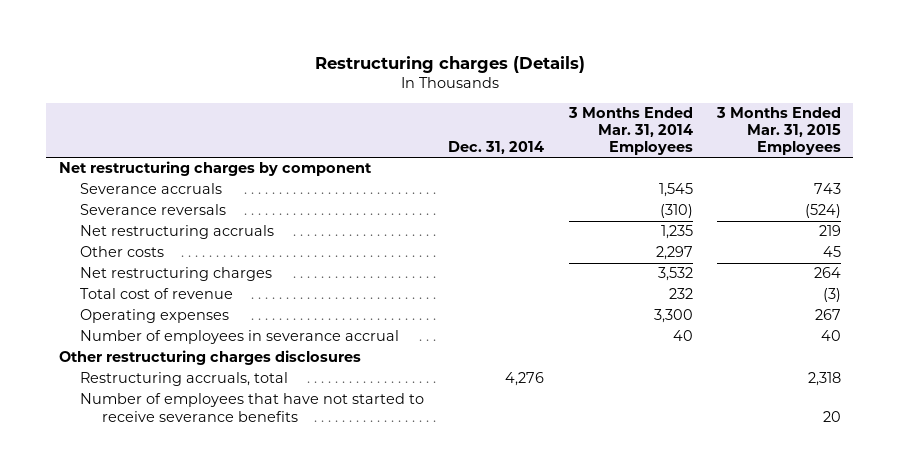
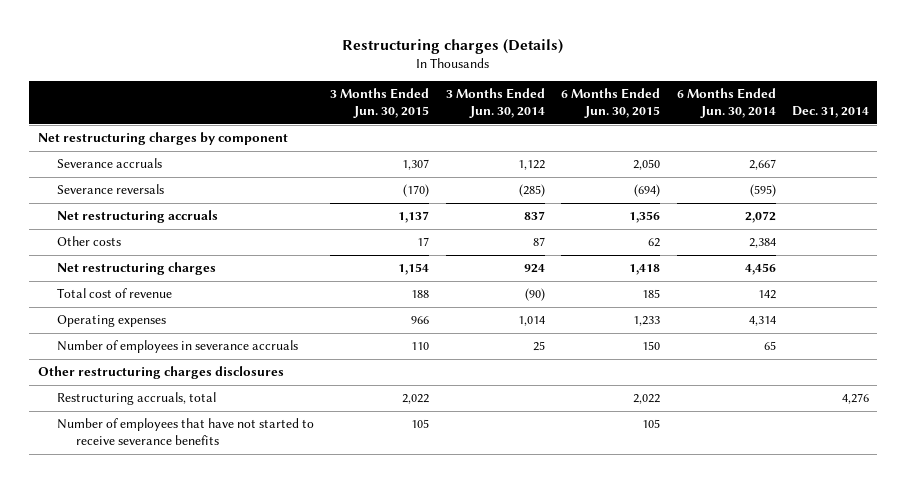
- | Dec. 31, 2014 | 3 Months Ended Mar. 31, 2014 Employees | 3 Months Ended Mar. 31, 2015 Employees
+ | 3 Months Ended Jun. 30, 2015 | 3 Months Ended Jun. 30, 2014 | 6 Months Ended Jun. 30, 2015 | 6 Months Ended Jun. 30, 2014 | Dec. 31, 2014
- Number of employees in severance accrual | | 40 | 40
+ Number of employees in severance accruals | 110 | 25 | 150 | 65 |

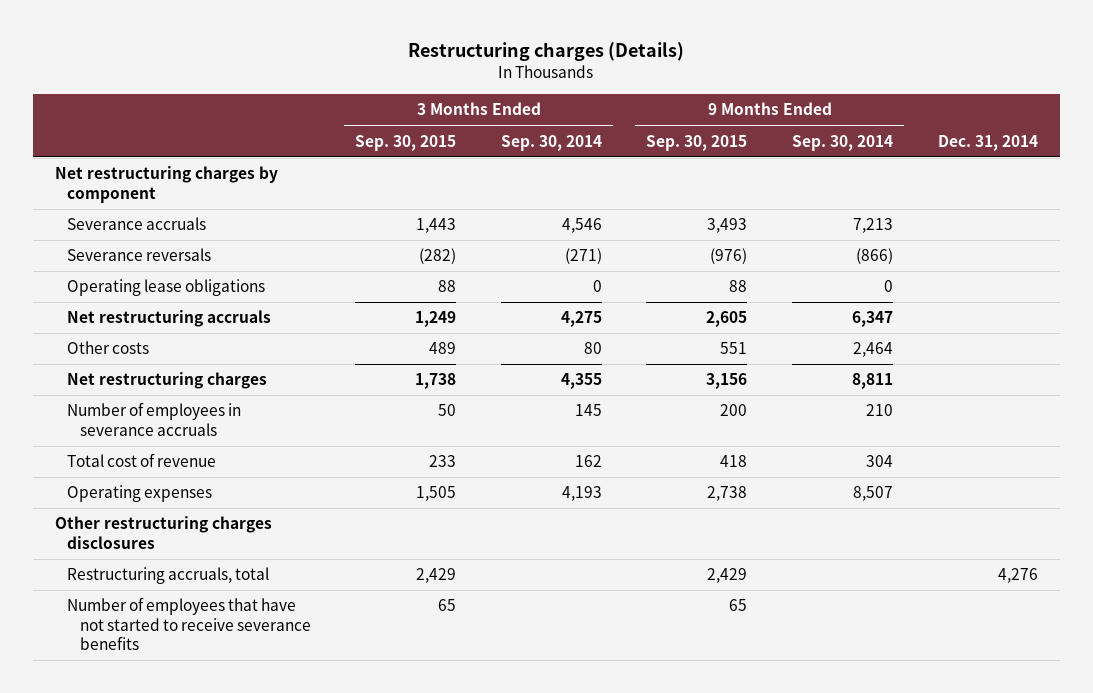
- | 3 Months Ended Jun. 30, 2015 | 3 Months Ended Jun. 30, 2014 | 6 Months Ended Jun. 30, 2015 | 6 Months Ended Jun. 30, 2014 | Dec. 31, 2014
+ | 3 Months Ended Sep. 30, 2015 | 3 Months Ended Sep. 30, 2014 | 9 Months Ended Sep. 30, 2015 | 9 Months Ended Sep. 30, 2014 | Dec. 31, 2014
+ Operating lease obligations | 88 | 0 | 88 | 0 |
moved up: Number of employees in severance accruals | 50 | 145 | 200 | 210 |

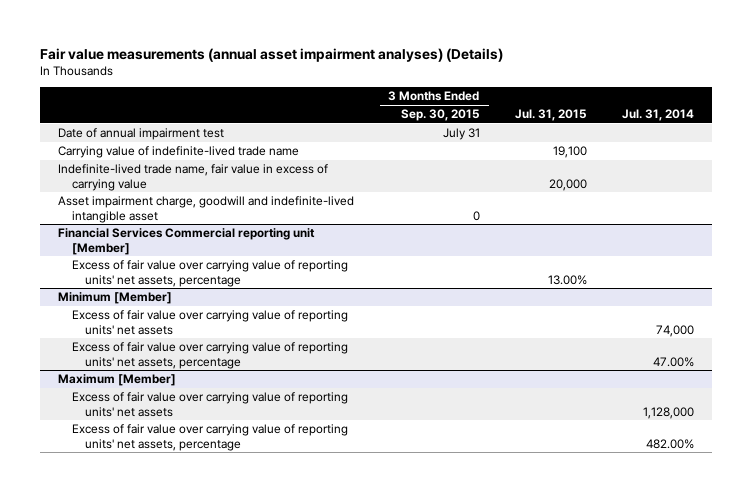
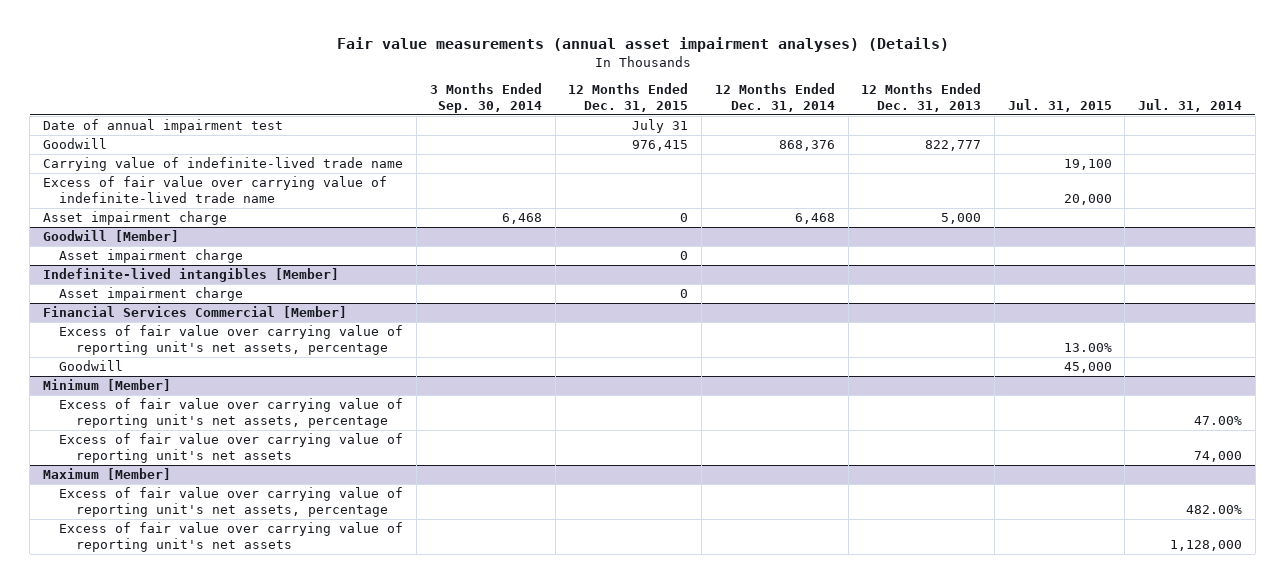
- | 3 Months Ended Sep. 30, 2015 | Jul. 31, 2015 | Jul. 31, 2014
+ | 3 Months Ended Sep. 30, 2014 | 12 Months Ended Dec. 31, 2015 | 12 Months Ended Dec. 31, 2014 | 12 Months Ended Dec. 31, 2013 | Jul. 31, 2015 | Jul. 31, 2014
+ Goodwill | | 976,415 | 868,376 | 822,777 | |
- Indefinite-lived trade name, fair value in excess of carrying value | | 20,000 |
- Asset impairment charge, goodwill and indefinite-lived intangible asset | 0 | |
- Financial Services Commercial reporting unit [Member]
- Excess of fair value over carrying value of reporting units' net assets, percentage | | 13.00% |
+ Excess of fair value over carrying value of indefinite-lived trade name | | | | | 20,000 |
+ Asset impairment charge | 6,468 | 0 | 6,468 | 5,000 | |
+ Goodwill [Member]
+ Asset impairment charge | | 0 | | | |
+ Indefinite-lived intangibles [Member]
+ Asset impairment charge | | 0 | | | |
+ Financial Services Commercial [Member]
+ Excess of fair value over carrying value of reporting unit's net assets, percentage | | | | | 13.00% |
+ Goodwill | | | | | 45,000 |
@ Minimum [Member]
- Excess of fair value over carrying value of reporting units' net assets | | | 74,000
- Excess of fair value over carrying value of reporting units' net assets, percentage | | | 47.00%
+ Excess of fair value over carrying value of reporting unit's net assets, percentage | | | | | | 47.00%
+ Excess of fair value over carrying value of reporting unit's net assets | | | | | | 74,000
@ Maximum [Member]
- Excess of fair value over carrying value of reporting units' net assets | | | 1,128,000
- Excess of fair value over carrying value of reporting units' net assets, percentage | | | 482.00%
+ Excess of fair value over carrying value of reporting unit's net assets, percentage | | | | | | 482.00%
+ Excess of fair value over carrying value of reporting unit's net assets | | | | | | 1,128,000

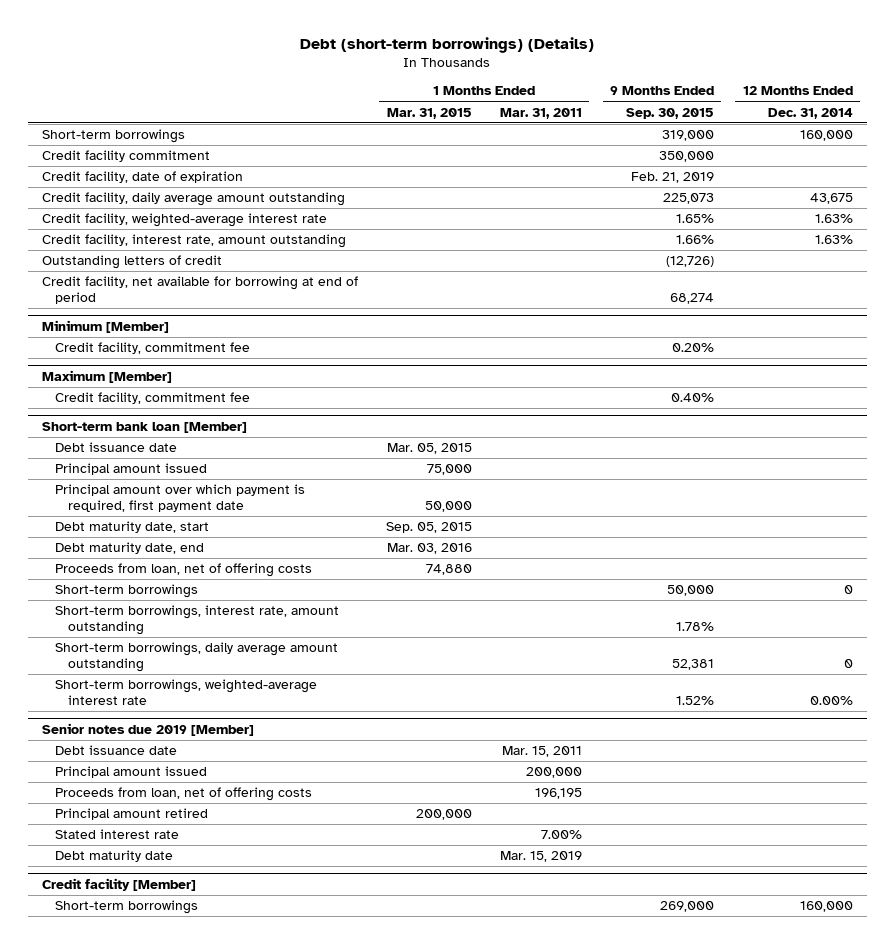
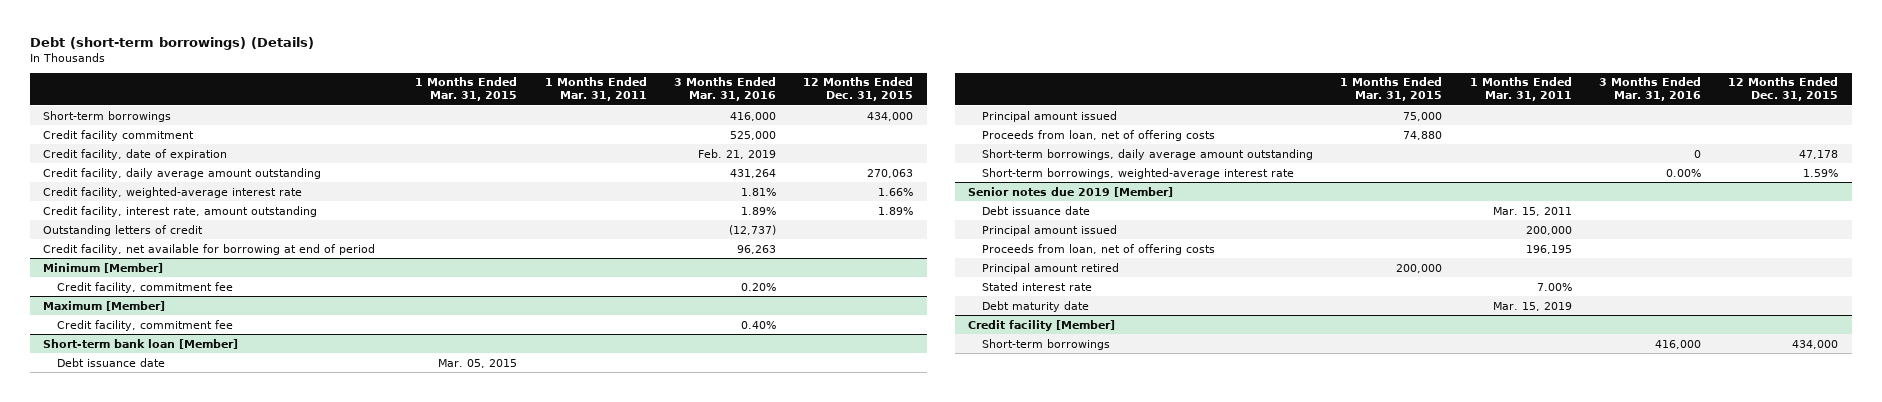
- | 1 Months Ended Mar. 31, 2015 | 1 Months Ended Mar. 31, 2011 | 9 Months Ended Sep. 30, 2015 | 12 Months Ended Dec. 31, 2014
+ | 1 Months Ended Mar. 31, 2015 | 1 Months Ended Mar. 31, 2011 | 3 Months Ended Mar. 31, 2016 | 12 Months Ended Dec. 31, 2015
@ Short-term bank loan [Member]
- Principal amount over which payment is required, first payment date | 50,000 | | |
- Debt maturity date, start | Sep. 05, 2015 | | |
- Debt maturity date, end | Mar. 03, 2016 | | |
- Short-term borrowings | | | 50,000 | 0
- Short-term borrowings, interest rate, amount outstanding | | | 1.78% |

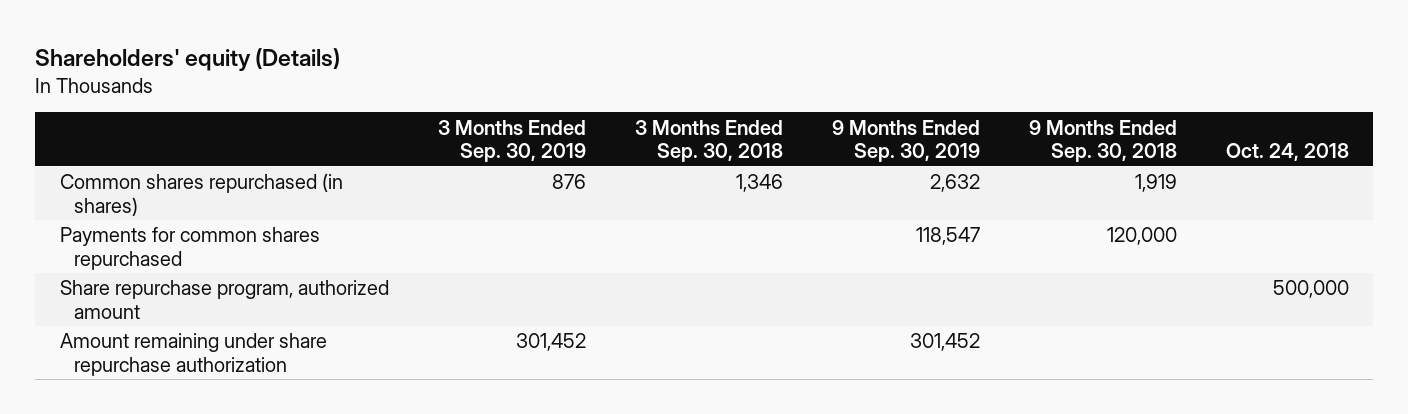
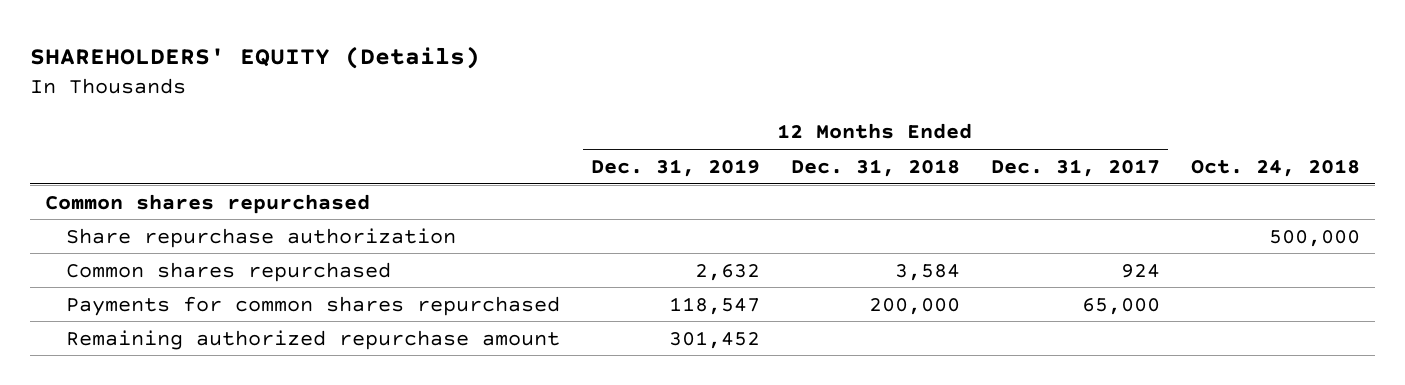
- Shareholders' equity (Details)
+ SHAREHOLDERS' EQUITY (Details)
- | 3 Months Ended Sep. 30, 2019 | 3 Months Ended Sep. 30, 2018 | 9 Months Ended Sep. 30, 2019 | 9 Months Ended Sep. 30, 2018 | Oct. 24, 2018
+ | 12 Months Ended Dec. 31, 2019 | 12 Months Ended Dec. 31, 2018 | 12 Months Ended Dec. 31, 2017 | Oct. 24, 2018
- Common shares repurchased (in shares) | 876 | 1,346 | 2,632 | 1,919 |
+ Common shares repurchased
+ Share repurchase authorization | | | | 500,000
+ Common shares repurchased | 2,632 | 3,584 | 924 |
- Share repurchase program, authorized amount | | | | | 500,000
- Amount remaining under share repurchase authorization | 301,452 | | 301,452 | |
+ Remaining authorized repurchase amount | 301,452 | | |

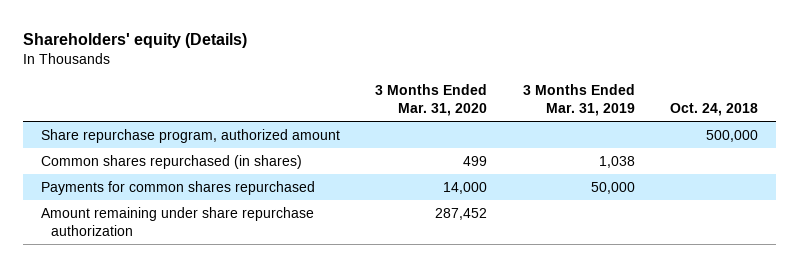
- SHAREHOLDERS' EQUITY (Details)
+ Shareholders' equity (Details)
- | 12 Months Ended Dec. 31, 2019 | 12 Months Ended Dec. 31, 2018 | 12 Months Ended Dec. 31, 2017 | Oct. 24, 2018
+ | 3 Months Ended Mar. 31, 2020 | 3 Months Ended Mar. 31, 2019 | Oct. 24, 2018
- Common shares repurchased
- Share repurchase authorization | | | | 500,000
- Common shares repurchased | 2,632 | 3,584 | 924 |
+ Share repurchase program, authorized amount | | | 500,000
+ Common shares repurchased (in shares) | 499 | 1,038 |
- Remaining authorized repurchase amount | 301,452 | | |
+ Amount remaining under share repurchase authorization | 287,452 | |

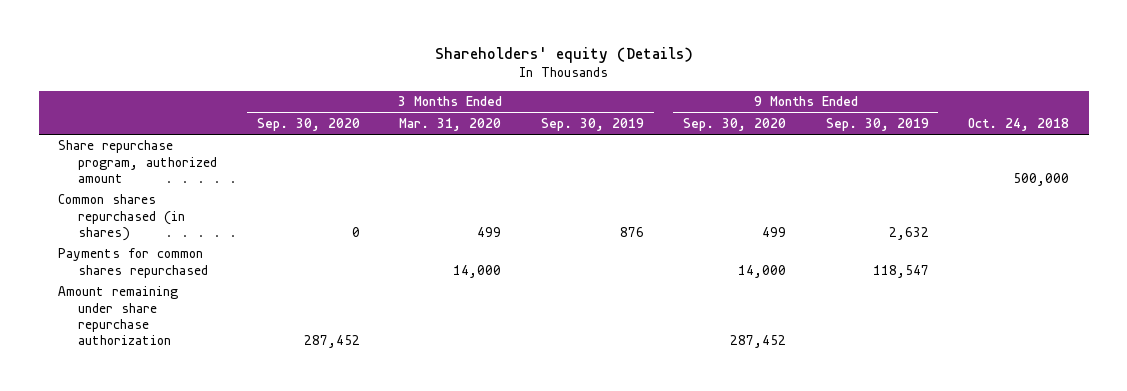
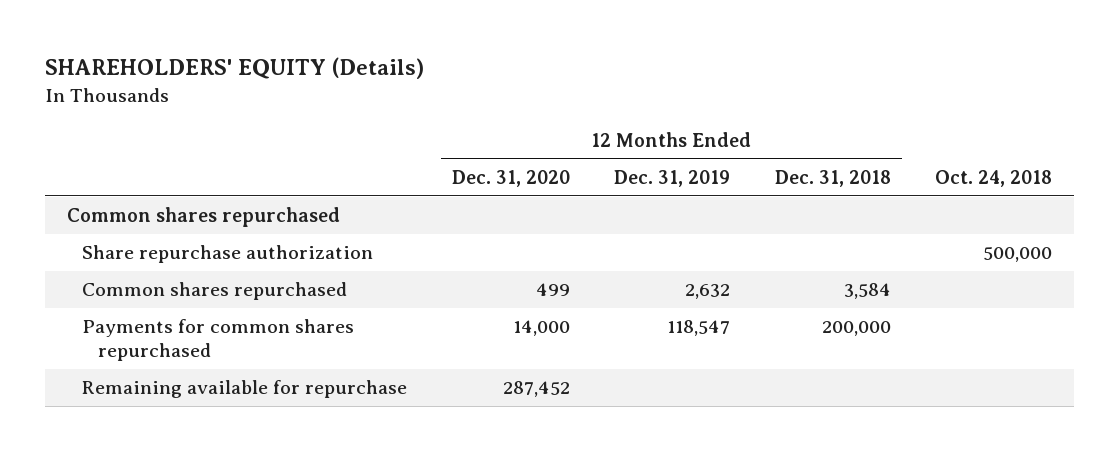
- Shareholders' equity (Details)
+ SHAREHOLDERS' EQUITY (Details)
- | 3 Months Ended Sep. 30, 2020 | 3 Months Ended Mar. 31, 2020 | 3 Months Ended Sep. 30, 2019 | 9 Months Ended Sep. 30, 2020 | 9 Months Ended Sep. 30, 2019 | Oct. 24, 2018
+ | 12 Months Ended Dec. 31, 2020 | 12 Months Ended Dec. 31, 2019 | 12 Months Ended Dec. 31, 2018 | Oct. 24, 2018
- Share repurchase program, authorized amount | | | | | | 500,000
- Common shares repurchased (in shares) | 0 | 499 | 876 | 499 | 2,632 |
+ Common shares repurchased
+ Share repurchase authorization | | | | 500,000
+ Common shares repurchased | 499 | 2,632 | 3,584 |
- Amount remaining under share repurchase authorization | 287,452 | | | 287,452 | |
+ Remaining available for repurchase | 287,452 | | |

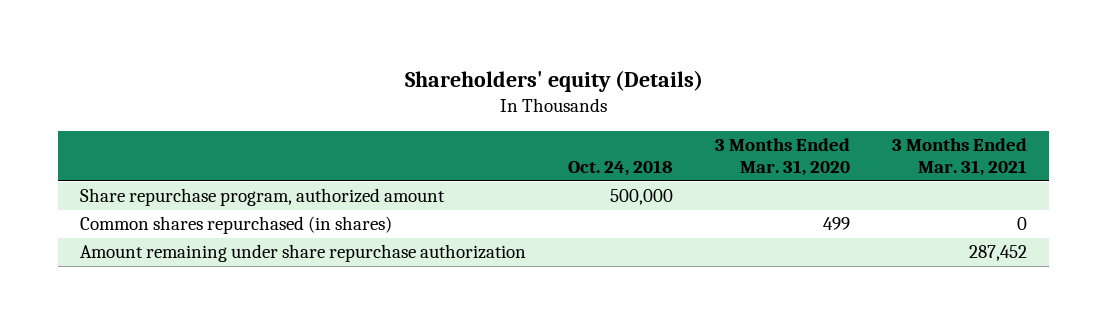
- SHAREHOLDERS' EQUITY (Details)
+ Shareholders' equity (Details)
- | 12 Months Ended Dec. 31, 2020 | 12 Months Ended Dec. 31, 2019 | 12 Months Ended Dec. 31, 2018 | Oct. 24, 2018
+ | Oct. 24, 2018 | 3 Months Ended Mar. 31, 2020 | 3 Months Ended Mar. 31, 2021
- Common shares repurchased
- Share repurchase authorization | | | | 500,000
- Common shares repurchased | 499 | 2,632 | 3,584 |
- Payments for common shares repurchased | 14,000 | 118,547 | 200,000 |
- Remaining available for repurchase | 287,452 | | |
+ Share repurchase program, authorized amount | 500,000 | |
+ Common shares repurchased (in shares) | | 499 | 0
+ Amount remaining under share repurchase authorization | | | 287,452

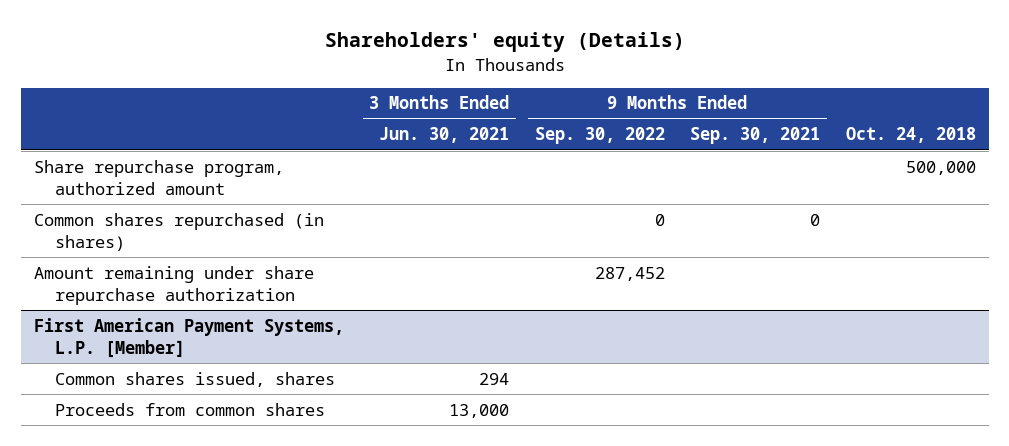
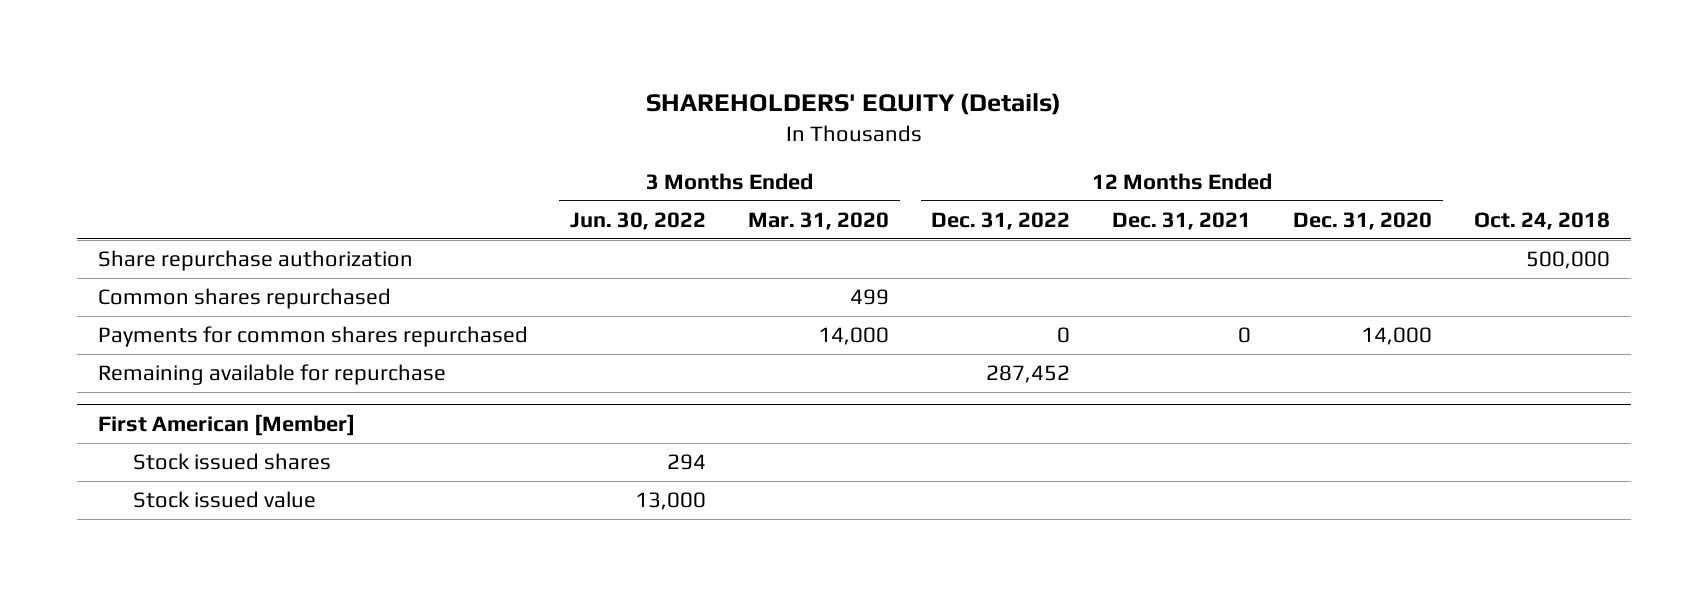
- Shareholders' equity (Details)
+ SHAREHOLDERS' EQUITY (Details)
- | 3 Months Ended Jun. 30, 2021 | 9 Months Ended Sep. 30, 2022 | 9 Months Ended Sep. 30, 2021 | Oct. 24, 2018
+ | 3 Months Ended Jun. 30, 2022 | 3 Months Ended Mar. 31, 2020 | 12 Months Ended Dec. 31, 2022 | 12 Months Ended Dec. 31, 2021 | 12 Months Ended Dec. 31, 2020 | Oct. 24, 2018
- Share repurchase program, authorized amount | | | | 500,000
- Common shares repurchased (in shares) | | 0 | 0 |
- Amount remaining under share repurchase authorization | | 287,452 | |
- First American Payment Systems, L.P. [Member]
- Common shares issued, shares | 294 | | |
- Proceeds from common shares | 13,000 | | |
+ Share repurchase authorization | | | | | | 500,000
+ Common shares repurchased | | 499 | | | |
+ Payments for common shares repurchased | | 14,000 | 0 | 0 | 14,000 |
+ Remaining available for repurchase | | | 287,452 | | |
+ First American [Member]
+ Stock issued shares | 294 | | | | |
+ Stock issued value | 13,000 | | | | |

